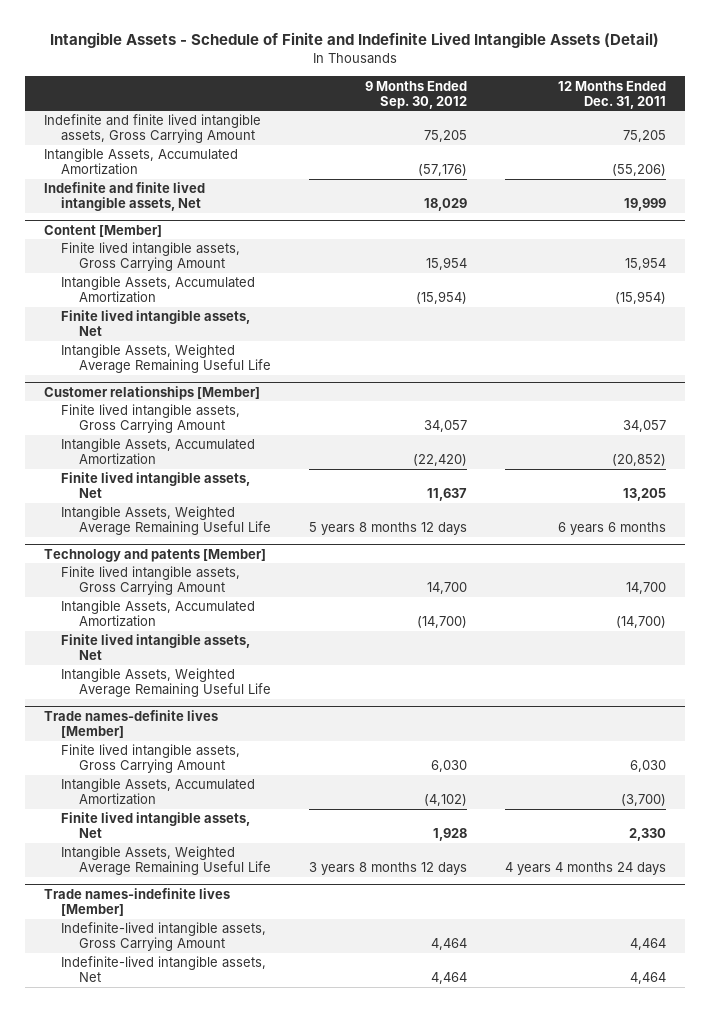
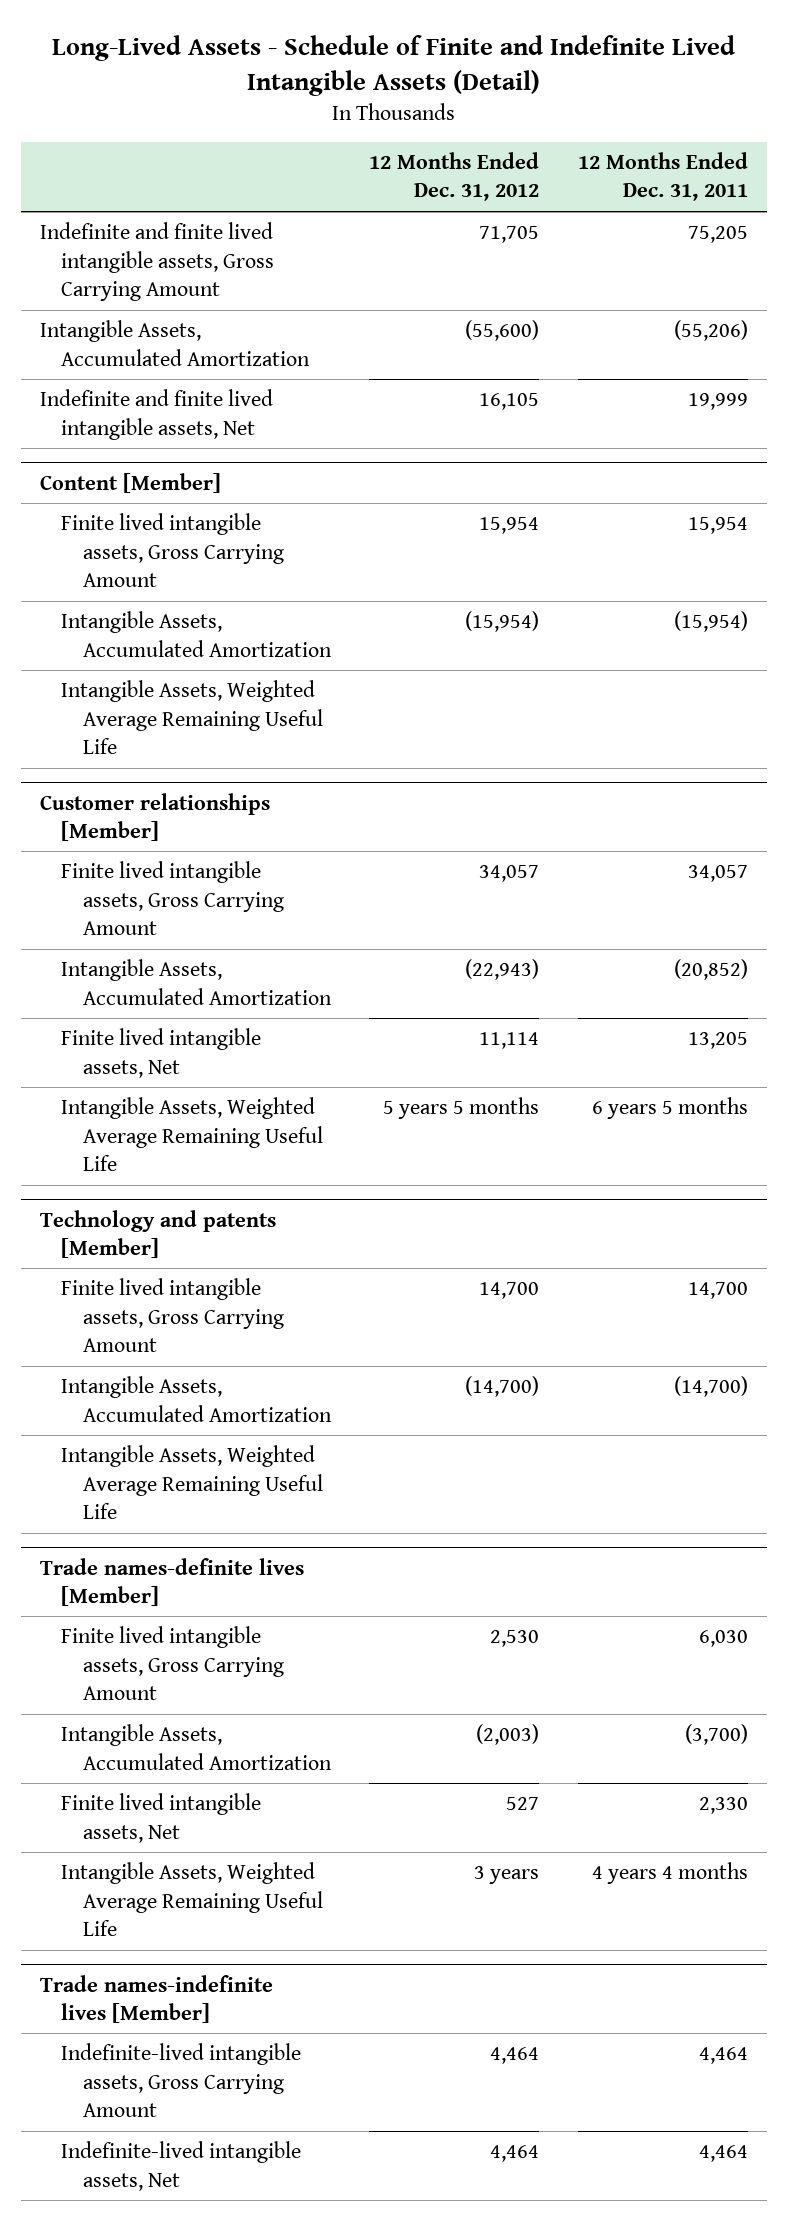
- Intangible Assets - Schedule of Finite and Indefinite Lived Intangible Assets (Detail)
+ Long-Lived Assets - Schedule of Finite and Indefinite Lived Intangible Assets (Detail)
- | 9 Months Ended Sep. 30, 2012 | 12 Months Ended Dec. 31, 2011
+ | 12 Months Ended Dec. 31, 2012 | 12 Months Ended Dec. 31, 2011
@ Content [Member]
- Finite lived intangible assets, Net
@ Customer relationships [Member]
- Intangible Assets, Weighted Average Remaining Useful Life | 5 years 8 months 12 days | 6 years 6 months
+ Intangible Assets, Weighted Average Remaining Useful Life | 5 years 5 months | 6 years 5 months
@ Technology and patents [Member]
- Finite lived intangible assets, Net
@ Trade names-definite lives [Member]
- Intangible Assets, Weighted Average Remaining Useful Life | 3 years 8 months 12 days | 4 years 4 months 24 days
+ Intangible Assets, Weighted Average Remaining Useful Life | 3 years | 4 years 4 months

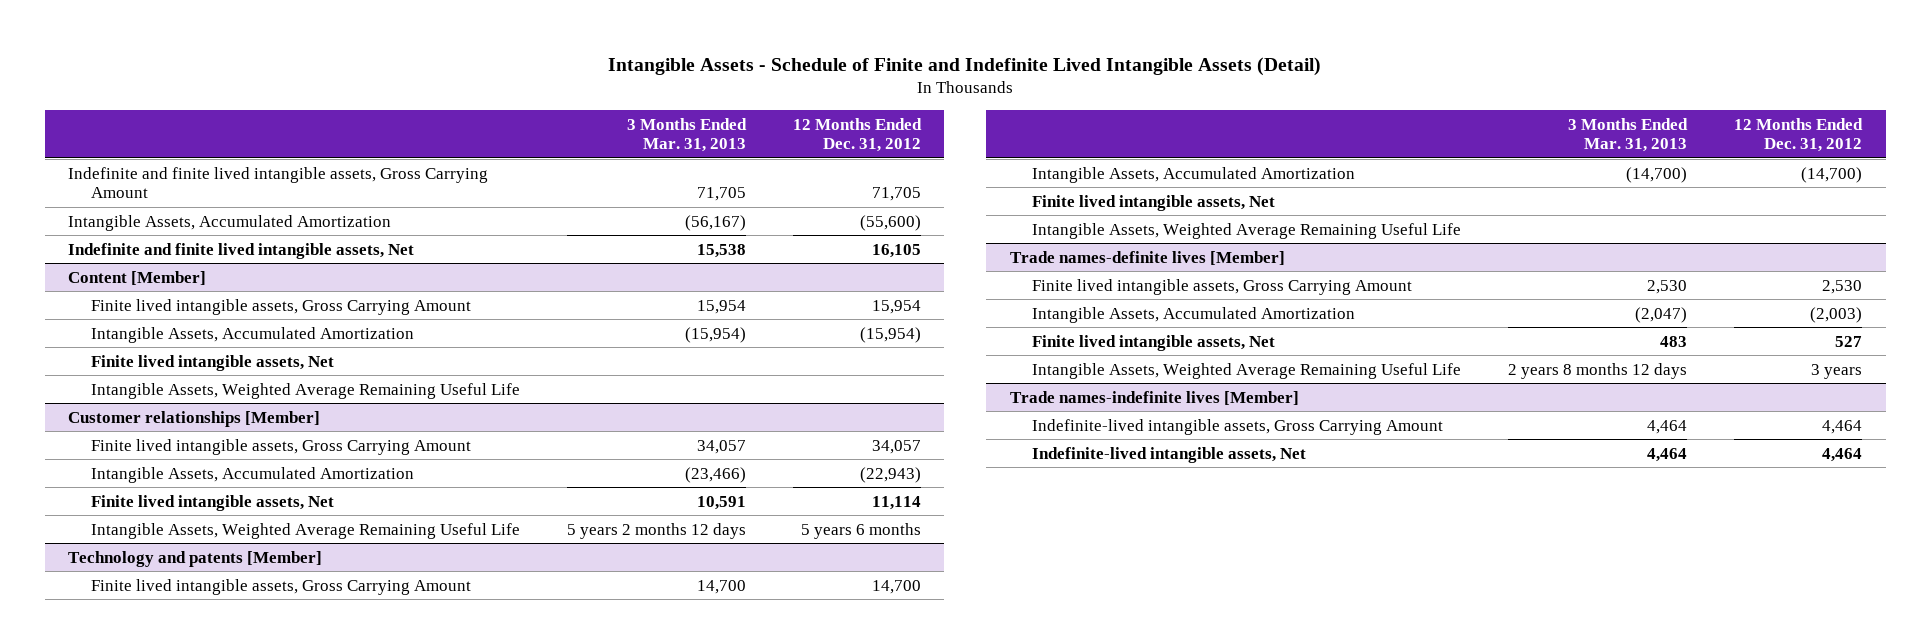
- Long-Lived Assets - Schedule of Finite and Indefinite Lived Intangible Assets (Detail)
+ Intangible Assets - Schedule of Finite and Indefinite Lived Intangible Assets (Detail)
- | 12 Months Ended Dec. 31, 2012 | 12 Months Ended Dec. 31, 2011
+ | 3 Months Ended Mar. 31, 2013 | 12 Months Ended Dec. 31, 2012
@ Content [Member]
+ Finite lived intangible assets, Net
@ Customer relationships [Member]
- Intangible Assets, Weighted Average Remaining Useful Life | 5 years 5 months | 6 years 5 months
+ Intangible Assets, Weighted Average Remaining Useful Life | 5 years 2 months 12 days | 5 years 6 months
@ Technology and patents [Member]
+ Finite lived intangible assets, Net

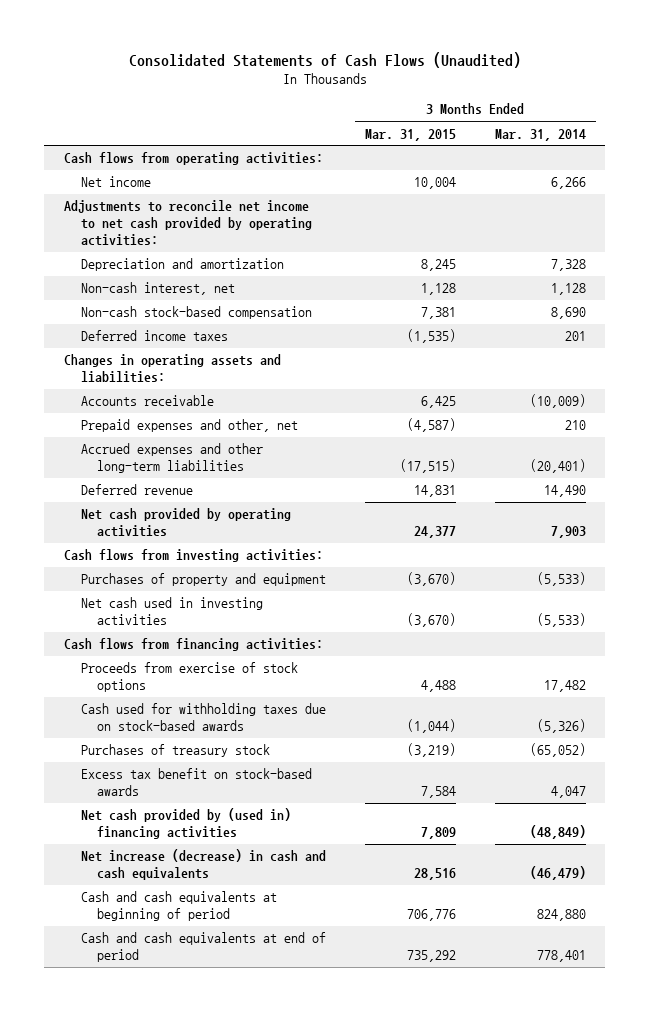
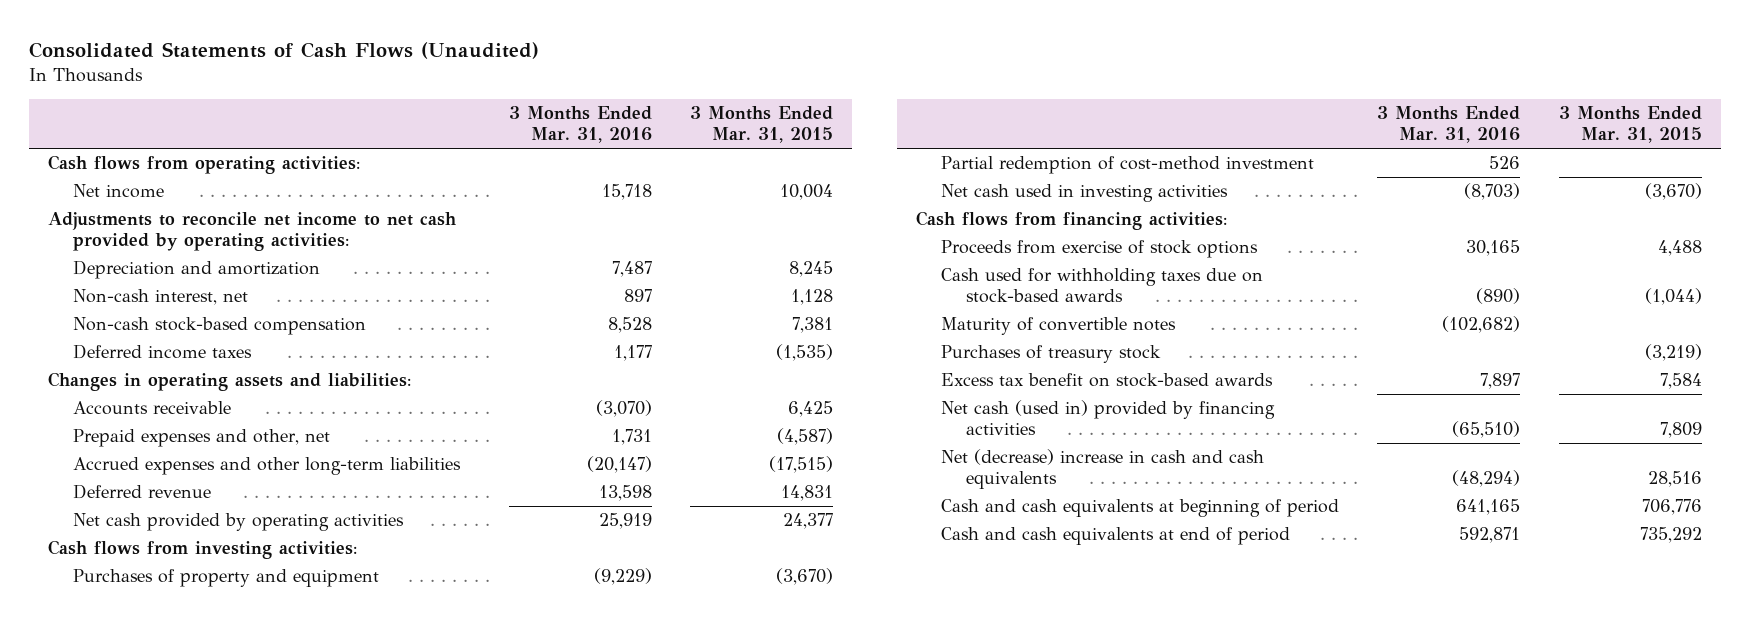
- | 3 Months Ended Mar. 31, 2015 | 3 Months Ended Mar. 31, 2014
+ | 3 Months Ended Mar. 31, 2016 | 3 Months Ended Mar. 31, 2015
+ Partial redemption of cost-method investment | 526 |
+ Maturity of convertible notes | (102,682) |
- Net cash provided by (used in) financing activities | 7,809 | (48,849)
- Net increase (decrease) in cash and cash equivalents | 28,516 | (46,479)
+ Net cash (used in) provided by financing activities | (65,510) | 7,809
+ Net (decrease) increase in cash and cash equivalents | (48,294) | 28,516

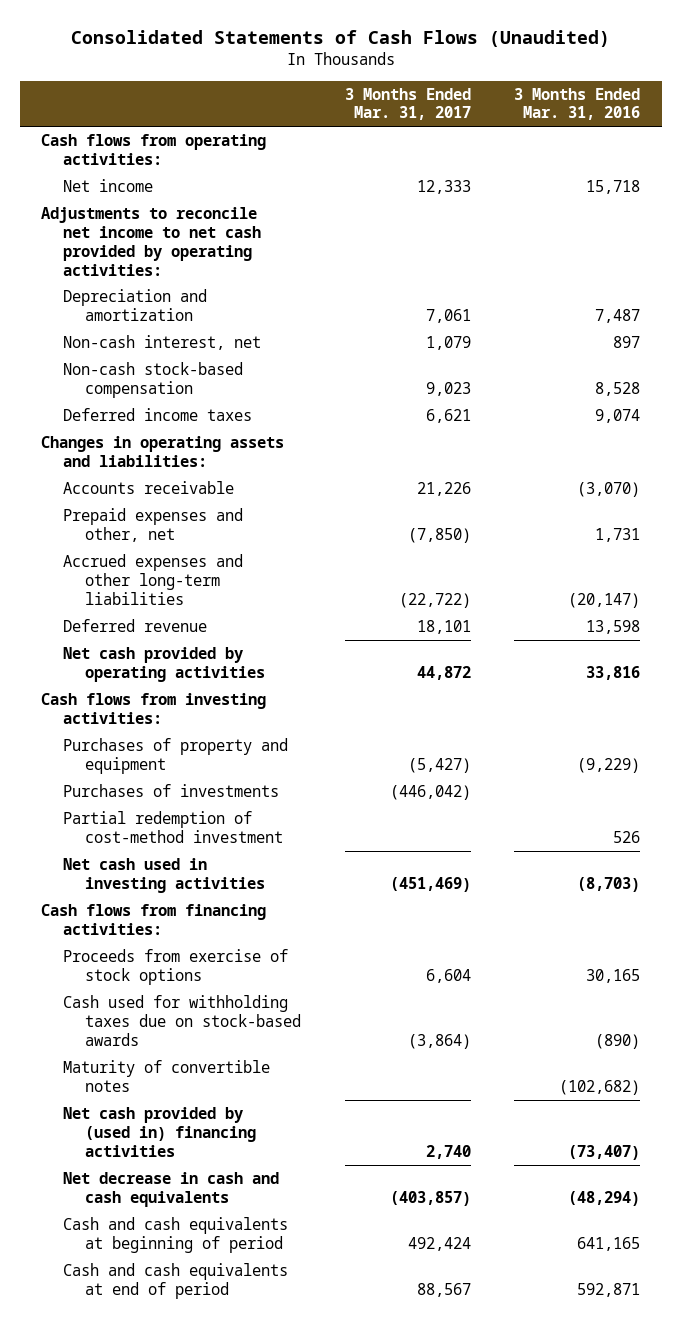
- | 3 Months Ended Mar. 31, 2016 | 3 Months Ended Mar. 31, 2015
+ | 3 Months Ended Mar. 31, 2017 | 3 Months Ended Mar. 31, 2016
- Deferred income taxes | 1,177 | (1,535)
+ Deferred income taxes | 6,621 | 9,074
- Net cash provided by operating activities | 25,919 | 24,377
+ Net cash provided by operating activities | 44,872 | 33,816
+ Purchases of investments | (446,042) |
- Purchases of treasury stock | | (3,219)
- Excess tax benefit on stock-based awards | 7,897 | 7,584
- Net cash (used in) provided by financing activities | (65,510) | 7,809
- Net (decrease) increase in cash and cash equivalents | (48,294) | 28,516
+ Net cash provided by (used in) financing activities | 2,740 | (73,407)
+ Net decrease in cash and cash equivalents | (403,857) | (48,294)

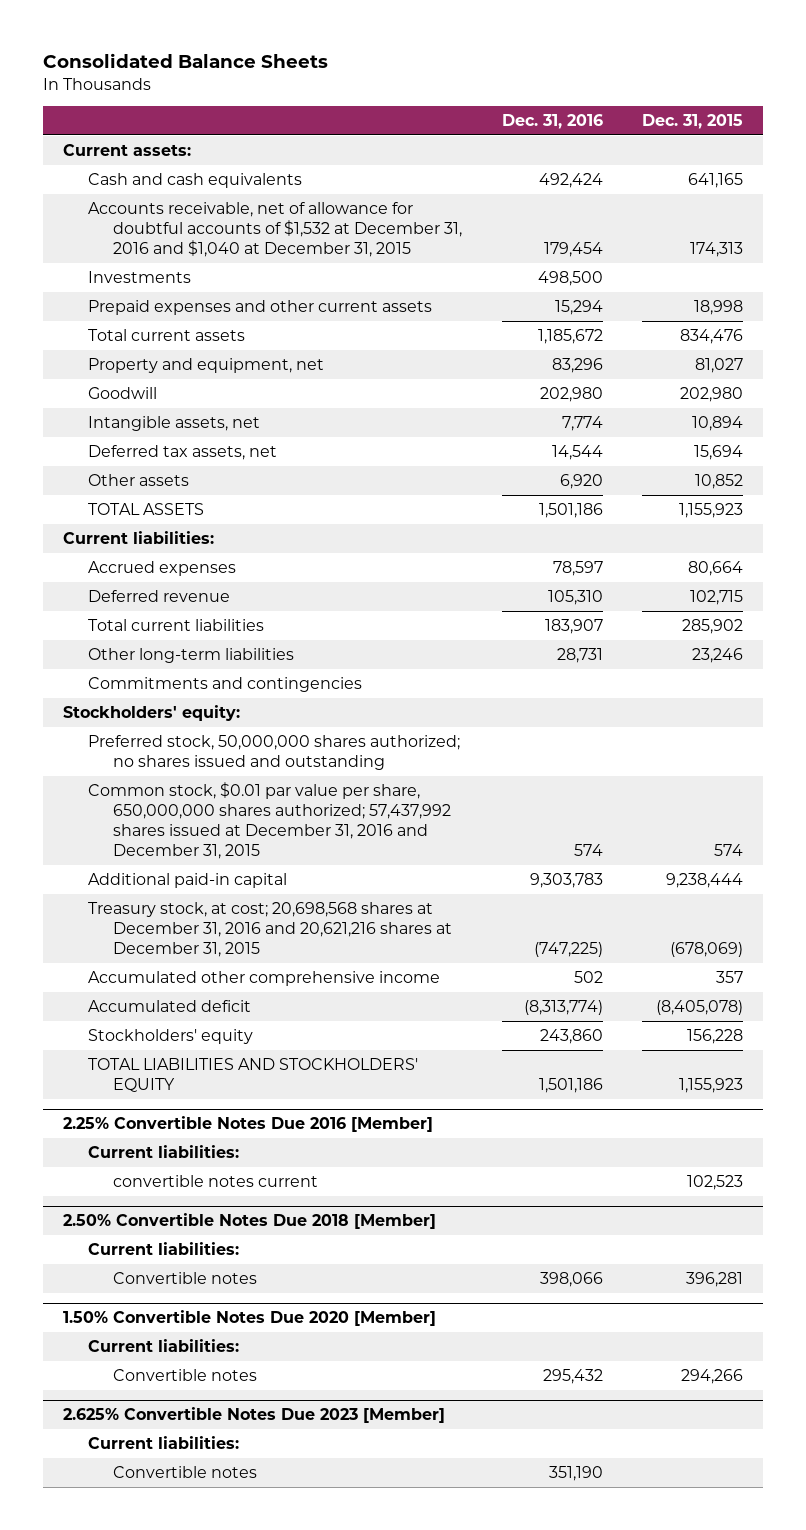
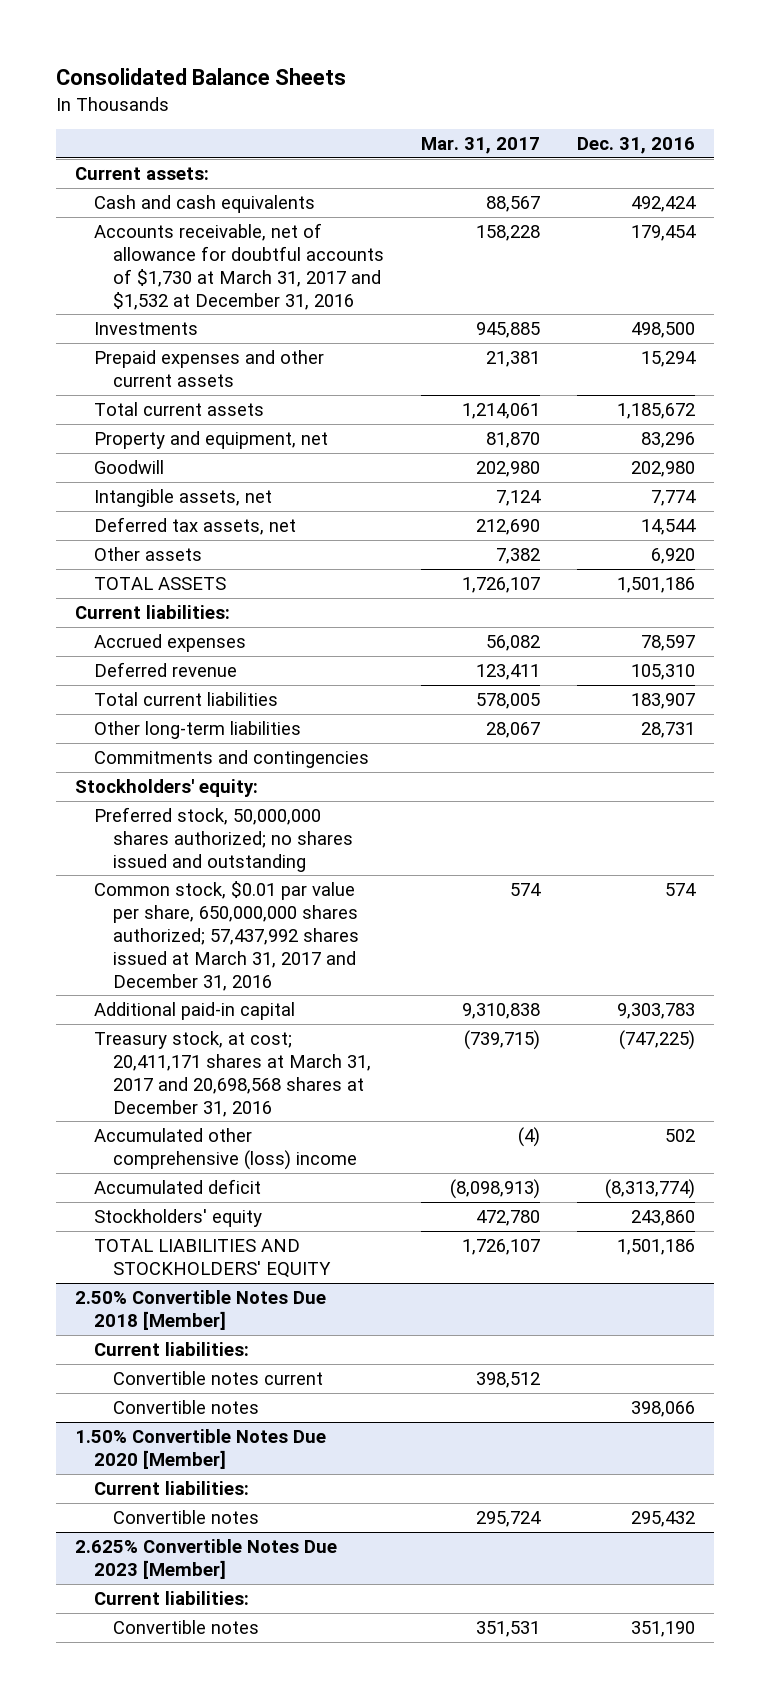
- | Dec. 31, 2016 | Dec. 31, 2015
+ | Mar. 31, 2017 | Dec. 31, 2016
- Accounts receivable, net of allowance for doubtful accounts of $1,532 at December 31, 2016 and $1,040 at December 31, 2015 | 179,454 | 174,313
+ Accounts receivable, net of allowance for doubtful accounts of $1,730 at March 31, 2017 and $1,532 at December 31, 2016 | 158,228 | 179,454
- Common stock, $0.01 par value per share, 650,000,000 shares authorized; 57,437,992 shares issued at December 31, 2016 and December 31, 2015 | 574 | 574
+ Common stock, $0.01 par value per share, 650,000,000 shares authorized; 57,437,992 shares issued at March 31, 2017 and December 31, 2016 | 574 | 574
- Treasury stock, at cost; 20,698,568 shares at December 31, 2016 and 20,621,216 shares at December 31, 2015 | (747,225) | (678,069)
- Accumulated other comprehensive income | 502 | 357
+ Treasury stock, at cost; 20,411,171 shares at March 31, 2017 and 20,698,568 shares at December 31, 2016 | (739,715) | (747,225)
+ Accumulated other comprehensive (loss) income | (4) | 502
- 2.25% Convertible Notes Due 2016 [Member]
- Current liabilities:
- convertible notes current | | 102,523
@ 2.50% Convertible Notes Due 2018 [Member]
+ Convertible notes current | 398,512 |

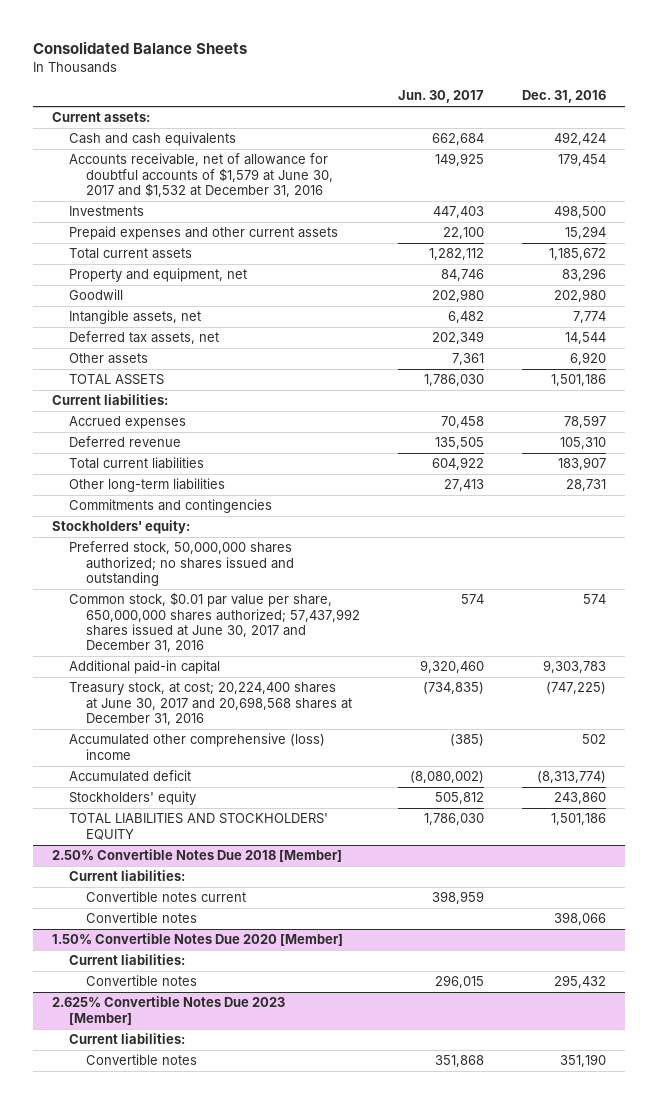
- | Mar. 31, 2017 | Dec. 31, 2016
+ | Jun. 30, 2017 | Dec. 31, 2016
- Accounts receivable, net of allowance for doubtful accounts of $1,730 at March 31, 2017 and $1,532 at December 31, 2016 | 158,228 | 179,454
+ Accounts receivable, net of allowance for doubtful accounts of $1,579 at June 30, 2017 and $1,532 at December 31, 2016 | 149,925 | 179,454
- Common stock, $0.01 par value per share, 650,000,000 shares authorized; 57,437,992 shares issued at March 31, 2017 and December 31, 2016 | 574 | 574
+ Common stock, $0.01 par value per share, 650,000,000 shares authorized; 57,437,992 shares issued at June 30, 2017 and December 31, 2016 | 574 | 574
- Treasury stock, at cost; 20,411,171 shares at March 31, 2017 and 20,698,568 shares at December 31, 2016 | (739,715) | (747,225)
+ Treasury stock, at cost; 20,224,400 shares at June 30, 2017 and 20,698,568 shares at December 31, 2016 | (734,835) | (747,225)

